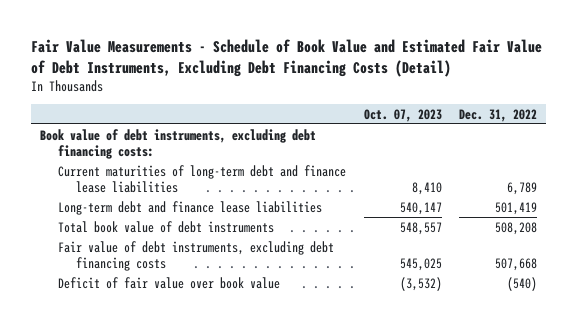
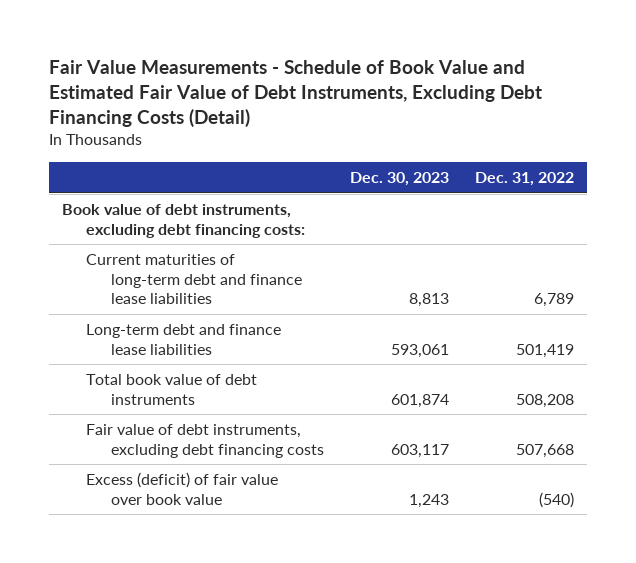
- | Oct. 07, 2023 | Dec. 31, 2022
+ | Dec. 30, 2023 | Dec. 31, 2022
- Deficit of fair value over book value | (3,532) | (540)
+ Excess (deficit) of fair value over book value | 1,243 | (540)

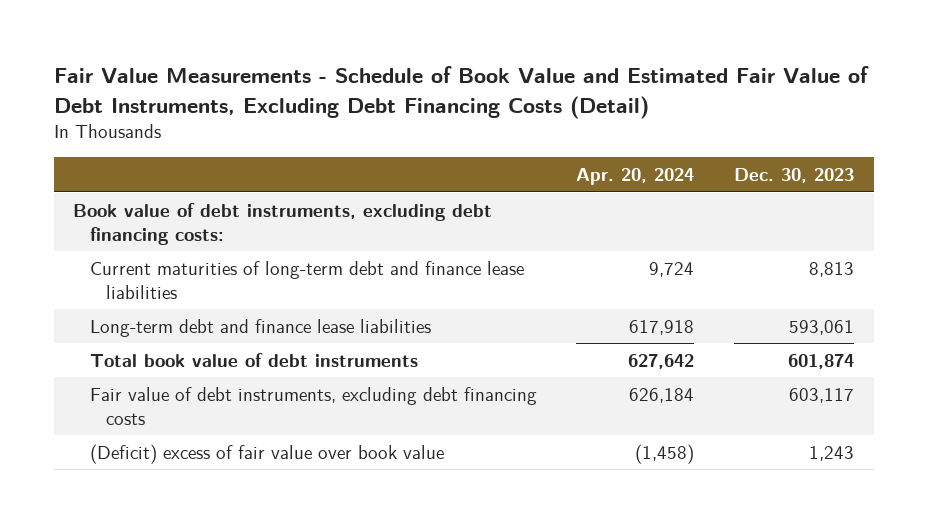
- | Dec. 30, 2023 | Dec. 31, 2022
+ | Apr. 20, 2024 | Dec. 30, 2023
- Excess (deficit) of fair value over book value | 1,243 | (540)
+ (Deficit) excess of fair value over book value | (1,458) | 1,243

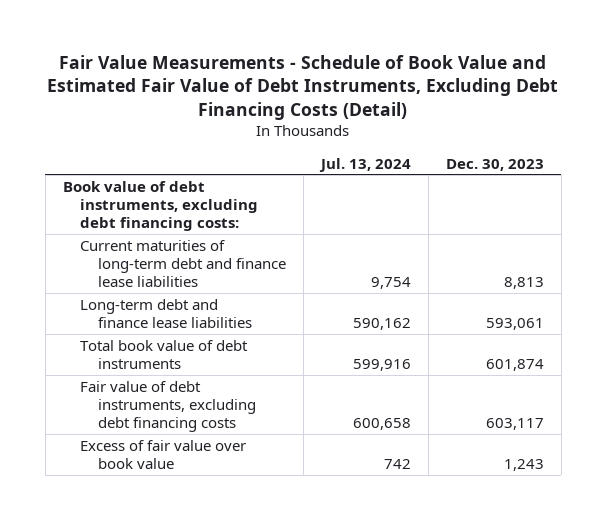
- | Apr. 20, 2024 | Dec. 30, 2023
+ | Jul. 13, 2024 | Dec. 30, 2023
- (Deficit) excess of fair value over book value | (1,458) | 1,243
+ Excess of fair value over book value | 742 | 1,243

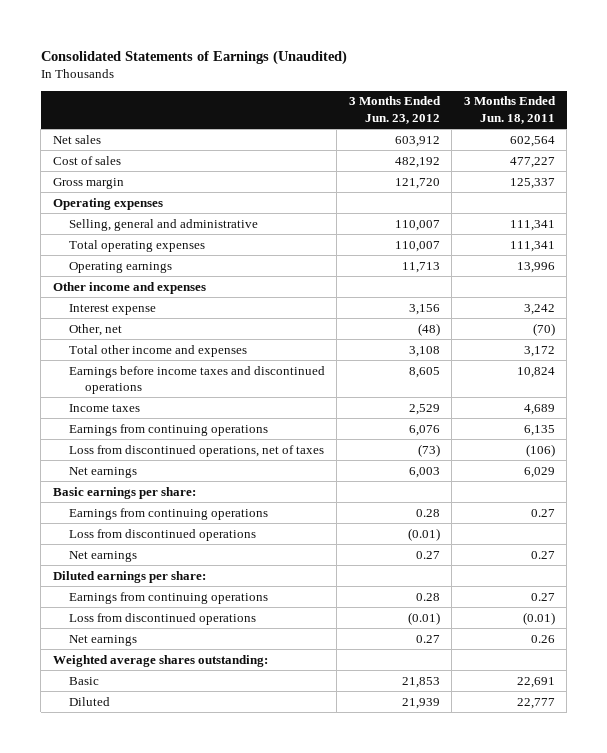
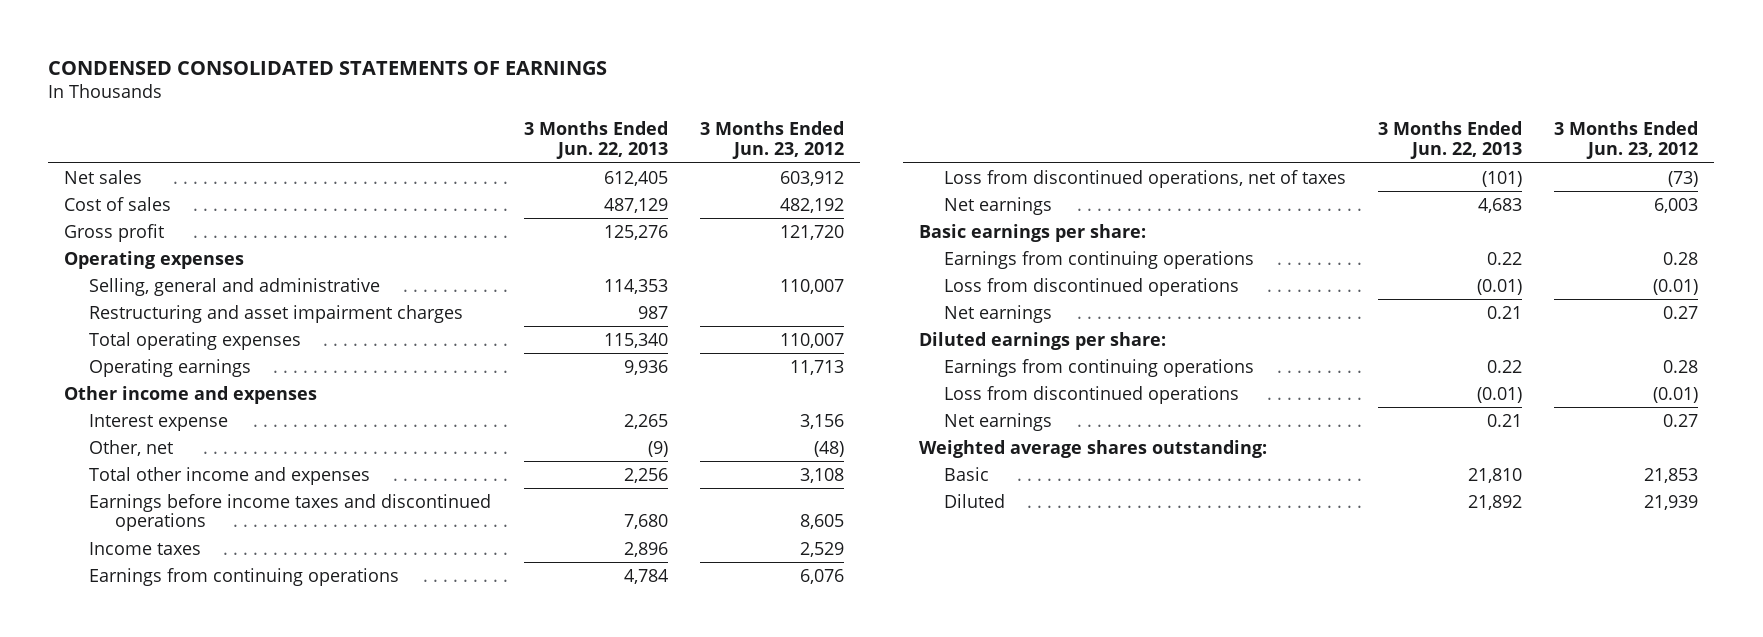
- Consolidated Statements of Earnings (Unaudited)
+ CONDENSED CONSOLIDATED STATEMENTS OF EARNINGS
- | 3 Months Ended Jun. 23, 2012 | 3 Months Ended Jun. 18, 2011
+ | 3 Months Ended Jun. 22, 2013 | 3 Months Ended Jun. 23, 2012
- Gross margin | 121,720 | 125,337
+ Gross profit | 125,276 | 121,720
+ Restructuring and asset impairment charges | 987 |

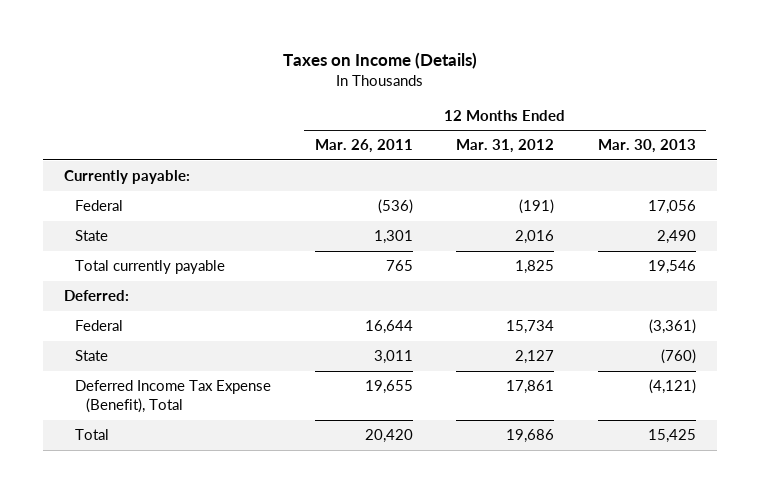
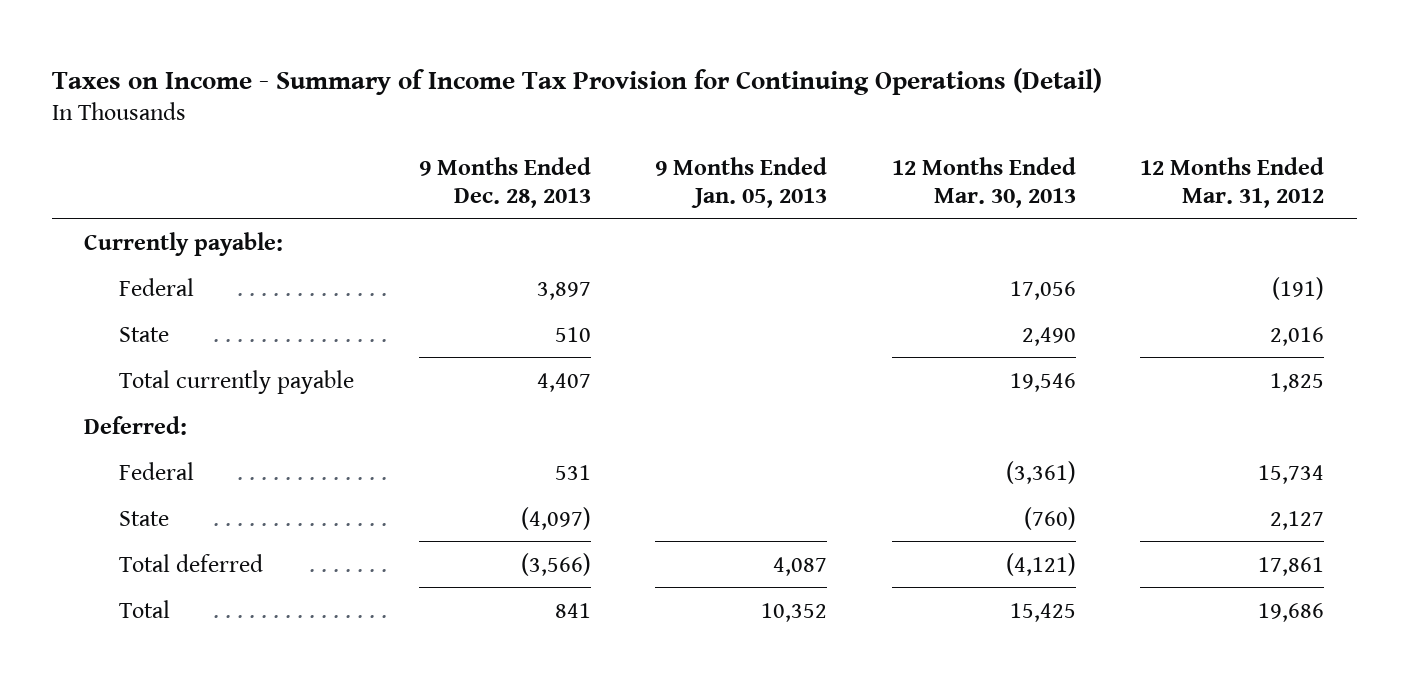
- Taxes on Income (Details)
+ Taxes on Income - Summary of Income Tax Provision for Continuing Operations (Detail)
- | 12 Months Ended Mar. 26, 2011 | 12 Months Ended Mar. 31, 2012 | 12 Months Ended Mar. 30, 2013
+ | 9 Months Ended Dec. 28, 2013 | 9 Months Ended Jan. 05, 2013 | 12 Months Ended Mar. 30, 2013 | 12 Months Ended Mar. 31, 2012
- Deferred Income Tax Expense (Benefit), Total | 19,655 | 17,861 | (4,121)
+ Total deferred | (3,566) | 4,087 | (4,121) | 17,861

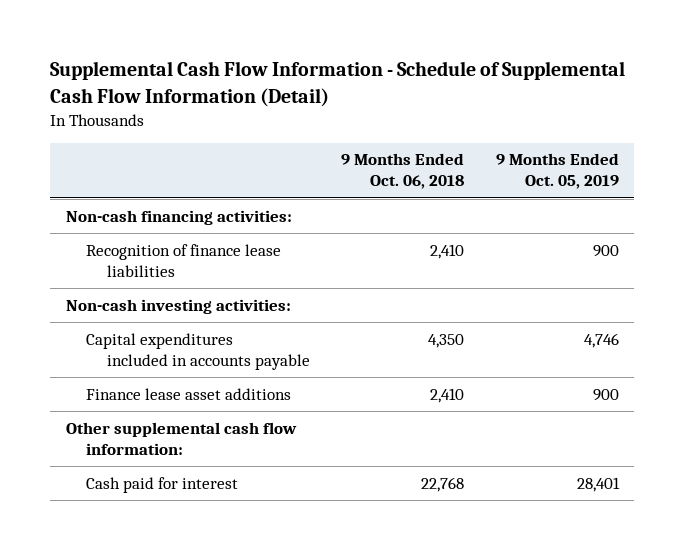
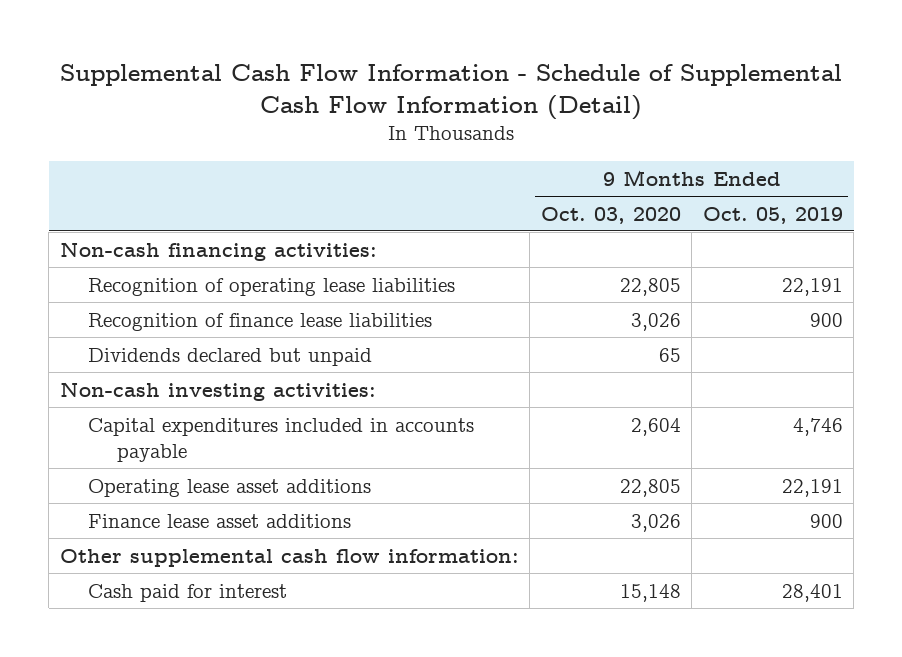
- | 9 Months Ended Oct. 06, 2018 | 9 Months Ended Oct. 05, 2019
+ | 9 Months Ended Oct. 03, 2020 | 9 Months Ended Oct. 05, 2019
+ Recognition of operating lease liabilities | 22,805 | 22,191
+ Dividends declared but unpaid | 65 |
+ Operating lease asset additions | 22,805 | 22,191

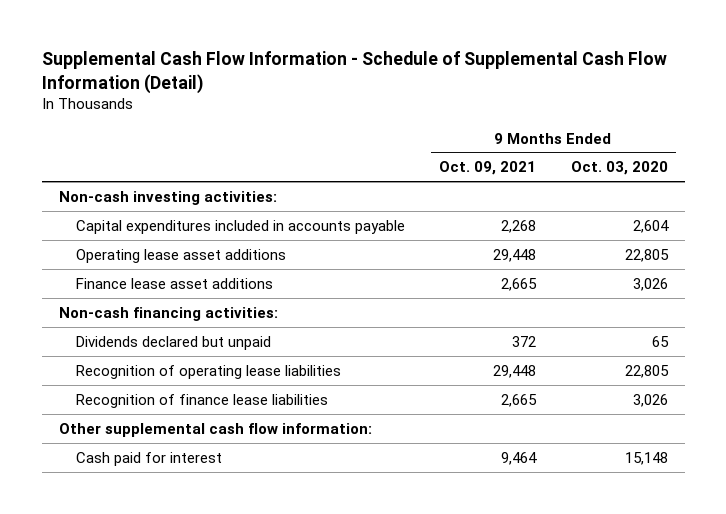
- | 9 Months Ended Oct. 03, 2020 | 9 Months Ended Oct. 05, 2019
+ | 9 Months Ended Oct. 09, 2021 | 9 Months Ended Oct. 03, 2020
moved down: Non-cash financing activities:
moved down: Dividends declared but unpaid | 372 | 65
moved down: Recognition of operating lease liabilities | 29,448 | 22,805
moved down: Recognition of finance lease liabilities | 2,665 | 3,026

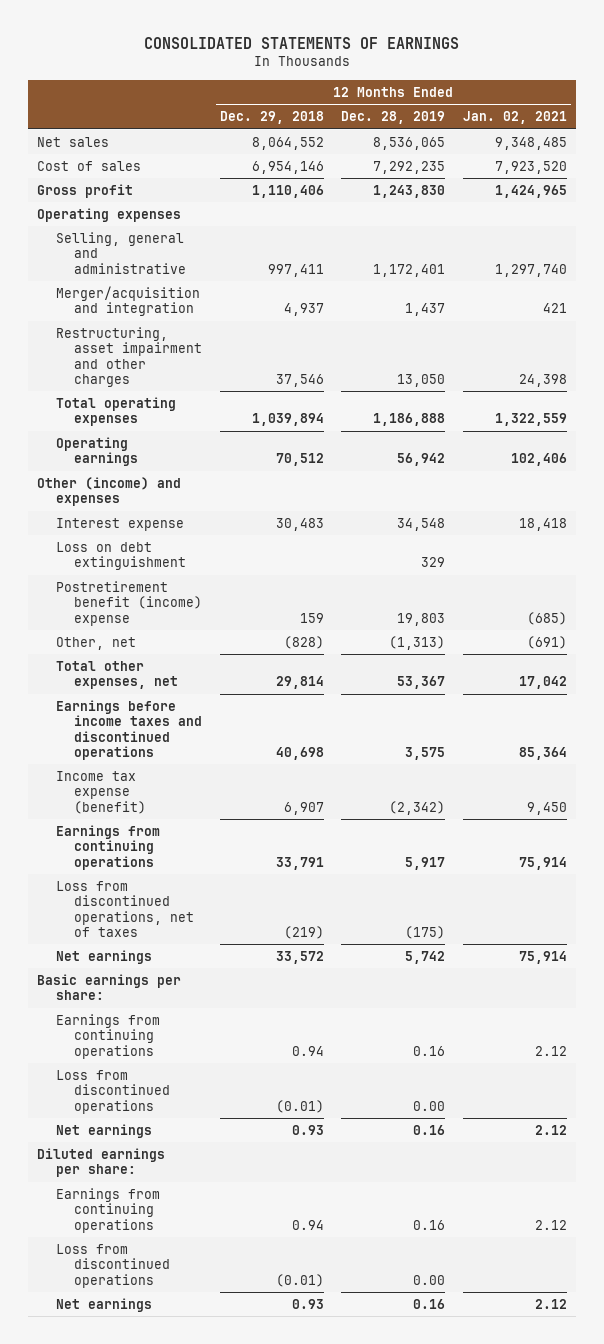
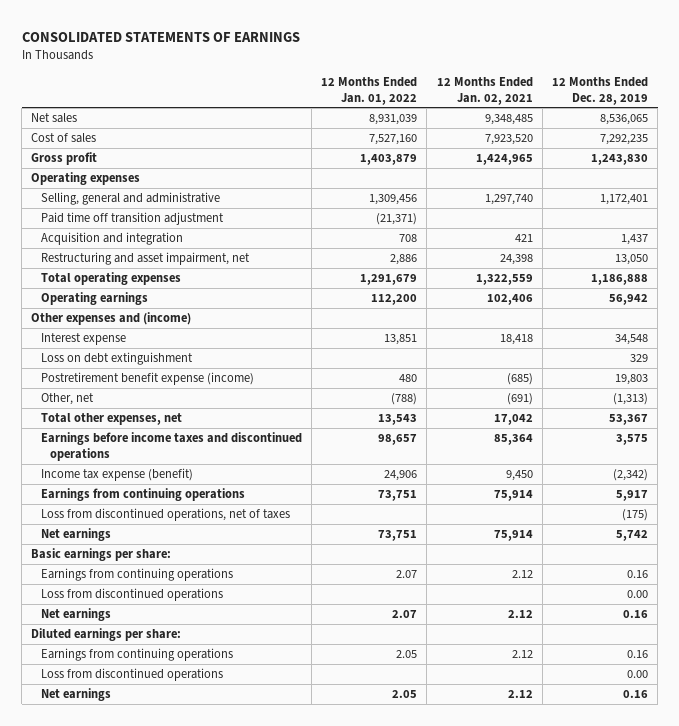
- | 12 Months Ended Dec. 29, 2018 | 12 Months Ended Dec. 28, 2019 | 12 Months Ended Jan. 02, 2021
+ | 12 Months Ended Jan. 01, 2022 | 12 Months Ended Jan. 02, 2021 | 12 Months Ended Dec. 28, 2019
- Merger/acquisition and integration | 4,937 | 1,437 | 421
- Restructuring, asset impairment and other charges | 37,546 | 13,050 | 24,398
+ Paid time off transition adjustment | (21,371) | |
+ Acquisition and integration | 708 | 421 | 1,437
+ Restructuring and asset impairment, net | 2,886 | 24,398 | 13,050
- Other (income) and expenses
+ Other expenses and (income)
- Postretirement benefit (income) expense | 159 | 19,803 | (685)
+ Postretirement benefit expense (income) | 480 | (685) | 19,803

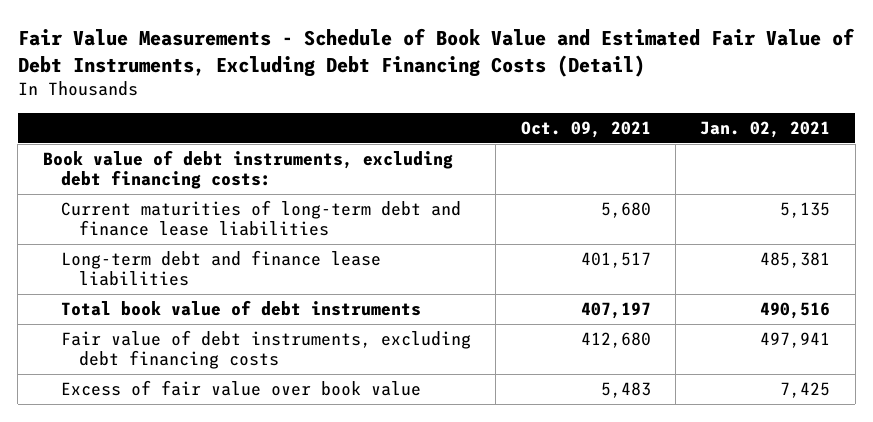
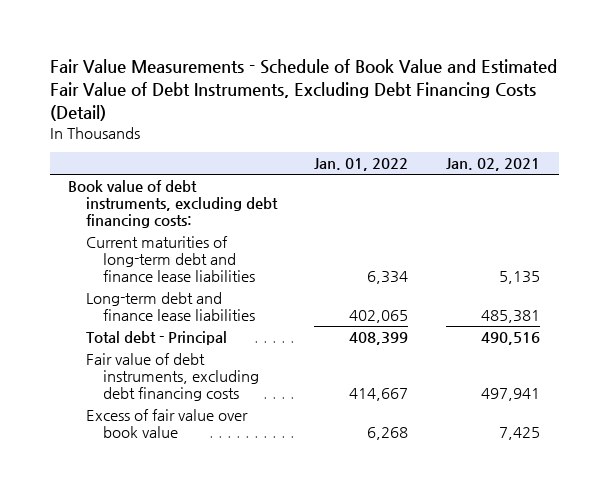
- | Oct. 09, 2021 | Jan. 02, 2021
+ | Jan. 01, 2022 | Jan. 02, 2021
- Total book value of debt instruments | 407,197 | 490,516
+ Total debt - Principal | 408,399 | 490,516

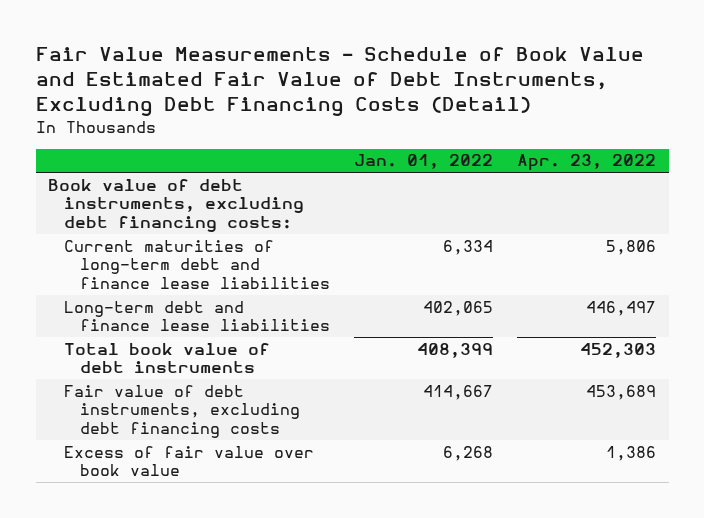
- | Jan. 01, 2022 | Jan. 02, 2021
+ | Jan. 01, 2022 | Apr. 23, 2022
- Total debt - Principal | 408,399 | 490,516
+ Total book value of debt instruments | 408,399 | 452,303

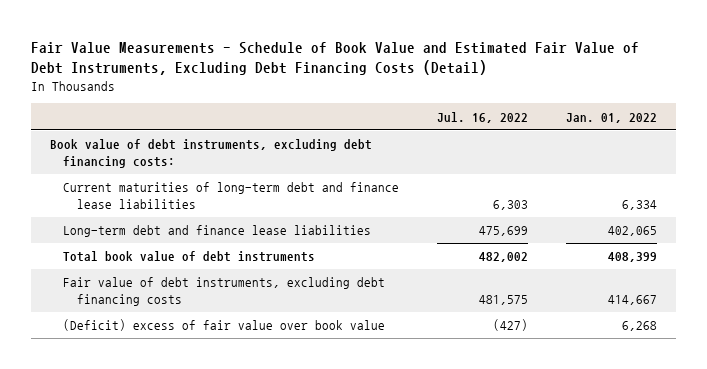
- | Jan. 01, 2022 | Apr. 23, 2022
+ | Jul. 16, 2022 | Jan. 01, 2022
- Excess of fair value over book value | 6,268 | 1,386
+ (Deficit) excess of fair value over book value | (427) | 6,268

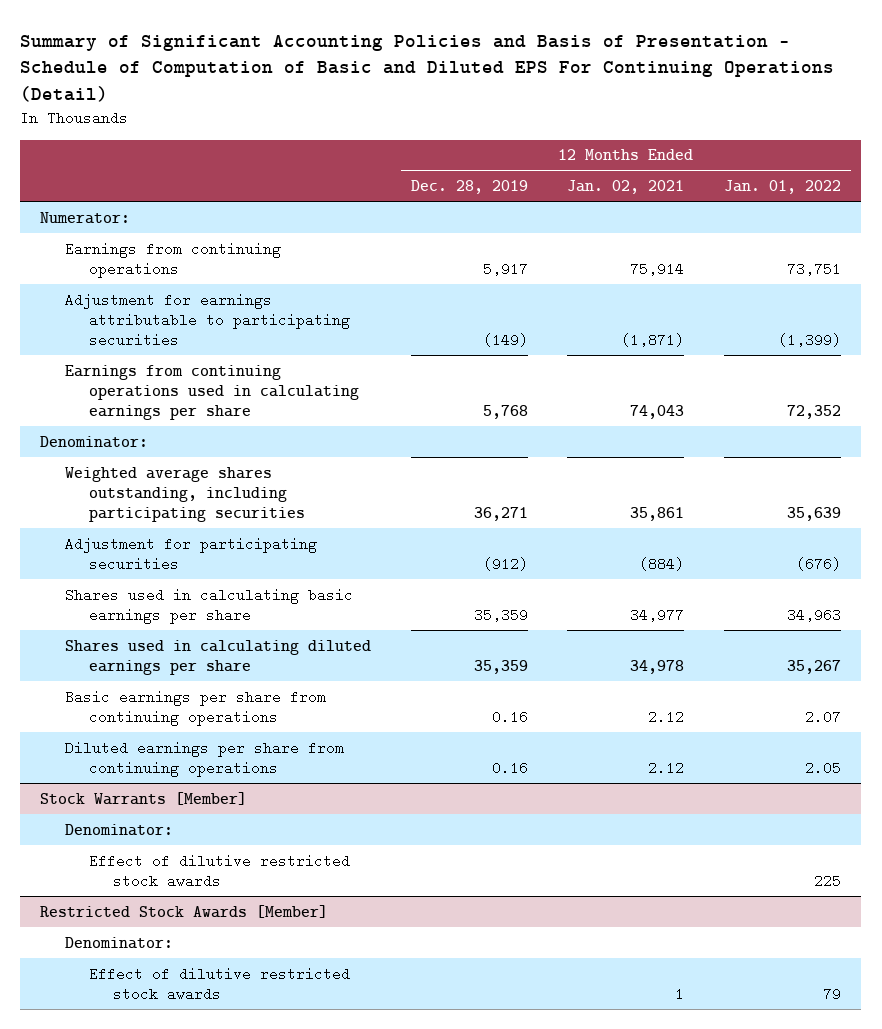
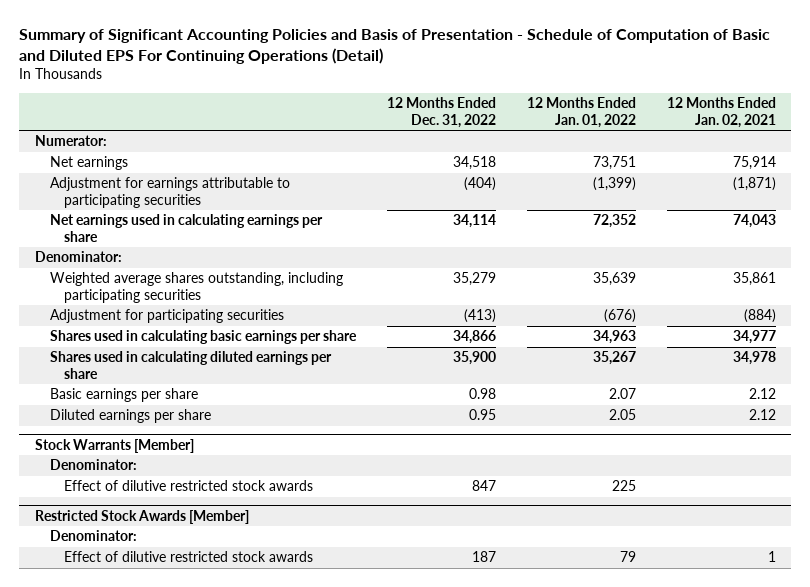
- | 12 Months Ended Dec. 28, 2019 | 12 Months Ended Jan. 02, 2021 | 12 Months Ended Jan. 01, 2022
+ | 12 Months Ended Dec. 31, 2022 | 12 Months Ended Jan. 01, 2022 | 12 Months Ended Jan. 02, 2021
- Earnings from continuing operations | 5,917 | 75,914 | 73,751
+ Net earnings | 34,518 | 73,751 | 75,914
- Earnings from continuing operations used in calculating earnings per share | 5,768 | 74,043 | 72,352
+ Net earnings used in calculating earnings per share | 34,114 | 72,352 | 74,043
- Basic earnings per share from continuing operations | 0.16 | 2.12 | 2.07
- Diluted earnings per share from continuing operations | 0.16 | 2.12 | 2.05
+ Basic earnings per share | 0.98 | 2.07 | 2.12
+ Diluted earnings per share | 0.95 | 2.05 | 2.12

